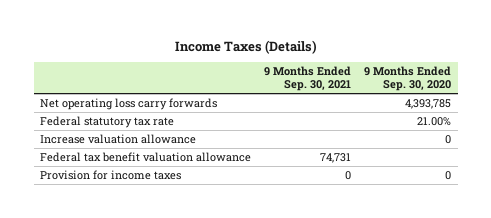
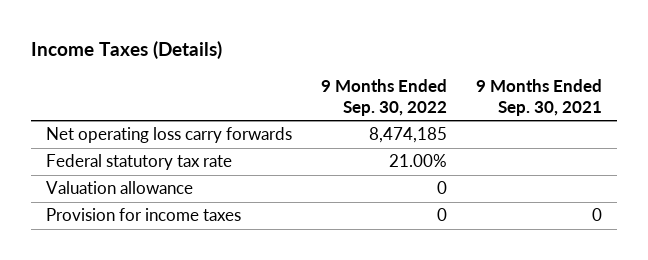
- | 9 Months Ended Sep. 30, 2021 | 9 Months Ended Sep. 30, 2020
+ | 9 Months Ended Sep. 30, 2022 | 9 Months Ended Sep. 30, 2021
- Increase valuation allowance | | 0
- Federal tax benefit valuation allowance | 74,731 |
+ Valuation allowance | 0 |

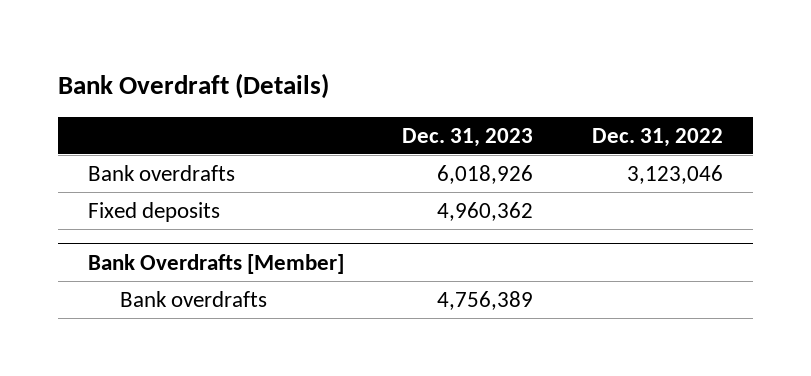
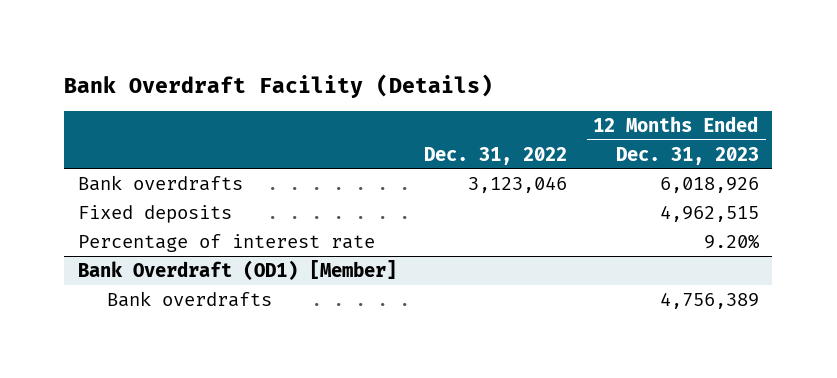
- Bank Overdraft (Details)
+ Bank Overdraft Facility (Details)
- | Dec. 31, 2023 | Dec. 31, 2022
+ | Dec. 31, 2022 | 12 Months Ended Dec. 31, 2023
- Bank Overdrafts [Member]
+ Percentage of interest rate | | 9.20%
+ Bank Overdraft (OD1) [Member]

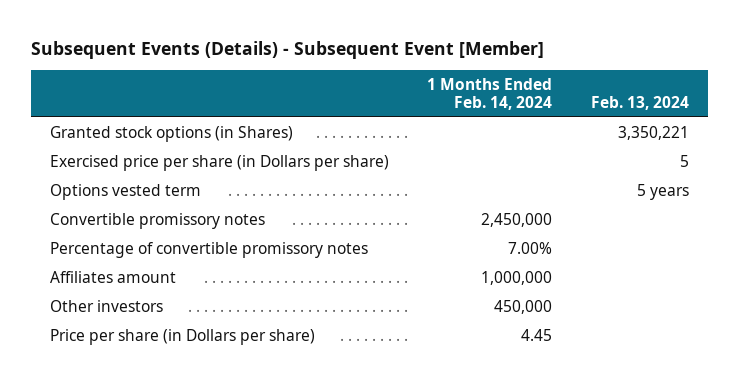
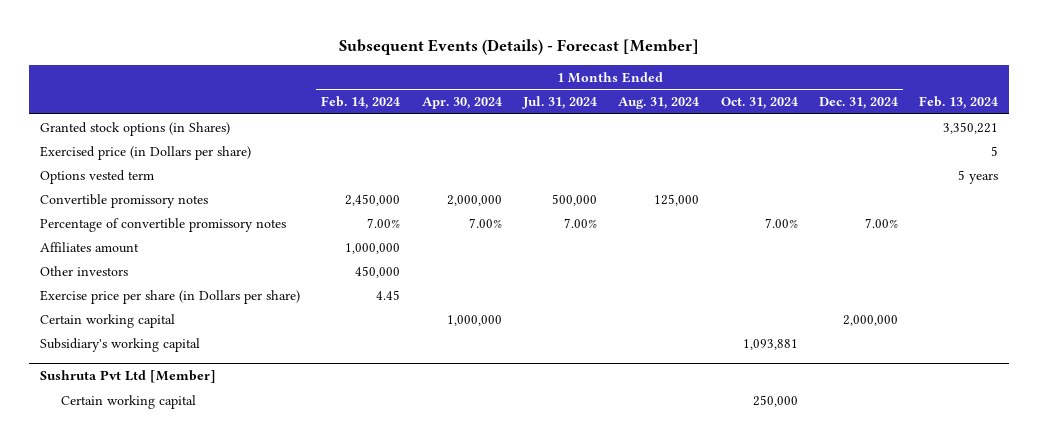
- Subsequent Events (Details) - Subsequent Event [Member]
+ Subsequent Events (Details) - Forecast [Member]
- | 1 Months Ended Feb. 14, 2024 | Feb. 13, 2024
+ | 1 Months Ended Feb. 14, 2024 | 1 Months Ended Apr. 30, 2024 | 1 Months Ended Jul. 31, 2024 | 1 Months Ended Aug. 31, 2024 | 1 Months Ended Oct. 31, 2024 | 1 Months Ended Dec. 31, 2024 | Feb. 13, 2024
- Exercised price per share (in Dollars per share) | | 5
+ Exercised price (in Dollars per share) | | | | | | | 5
- Price per share (in Dollars per share) | 4.45 |
+ Exercise price per share (in Dollars per share) | 4.45 | | | | | |
+ Certain working capital | | 1,000,000 | | | | 2,000,000 |
+ Subsidiary's working capital | | | | | 1,093,881 | |
+ Sushruta Pvt Ltd [Member]
+ Certain working capital | | | | | 250,000 | |

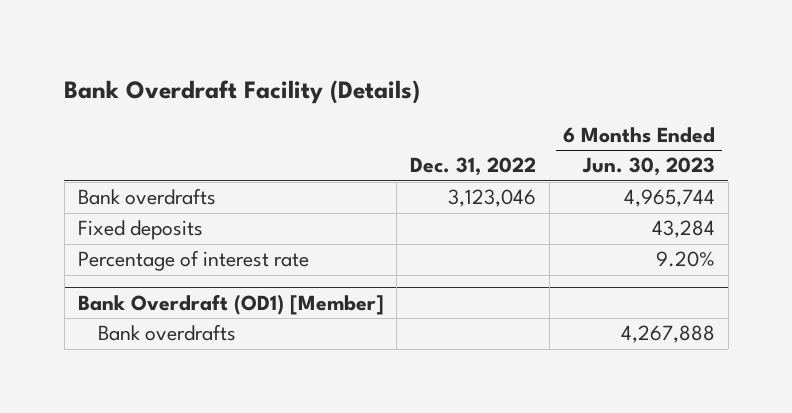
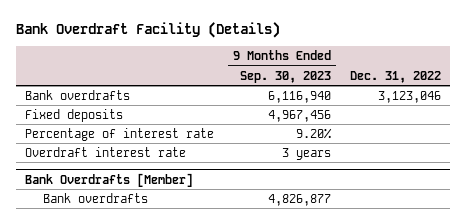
- | Dec. 31, 2022 | 6 Months Ended Jun. 30, 2023
+ | 9 Months Ended Sep. 30, 2023 | Dec. 31, 2022
- Bank Overdraft (OD1) [Member]
+ Overdraft interest rate | 3 years |
+ Bank Overdrafts [Member]

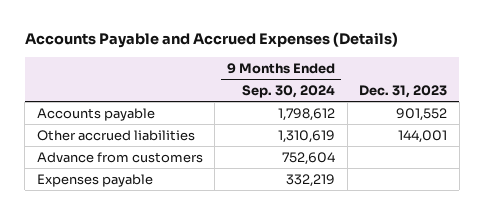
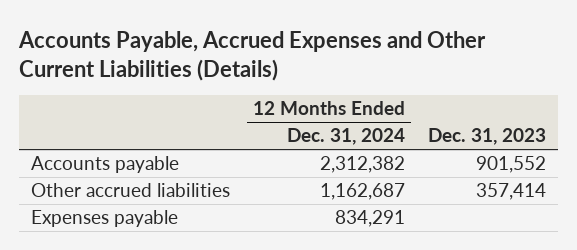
- Accounts Payable and Accrued Expenses (Details)
+ Accounts Payable, Accrued Expenses and Other Current Liabilities (Details)
- | 9 Months Ended Sep. 30, 2024 | Dec. 31, 2023
+ | 12 Months Ended Dec. 31, 2024 | Dec. 31, 2023
- Other accrued liabilities | 1,310,619 | 144,001
- Advance from customers | 752,604 |
+ Other accrued liabilities | 1,162,687 | 357,414

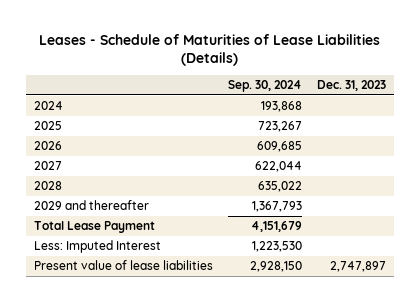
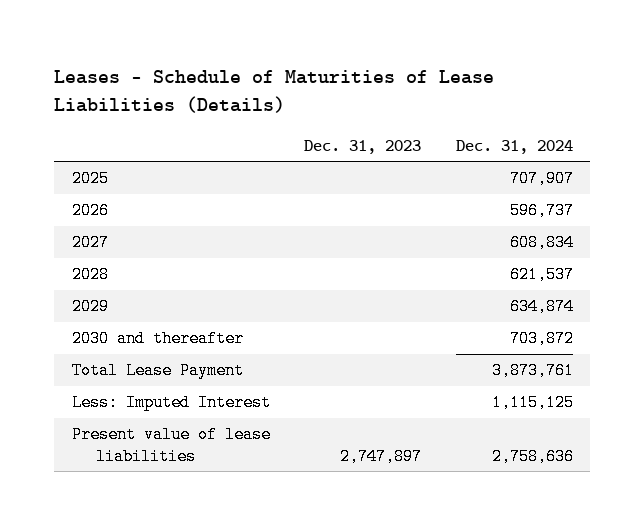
- | Sep. 30, 2024 | Dec. 31, 2023
+ | Dec. 31, 2023 | Dec. 31, 2024
- 2024 | 193,868 |
- 2029 and thereafter | 1,367,793 |
+ 2029 | | 634,874
+ 2030 and thereafter | | 703,872

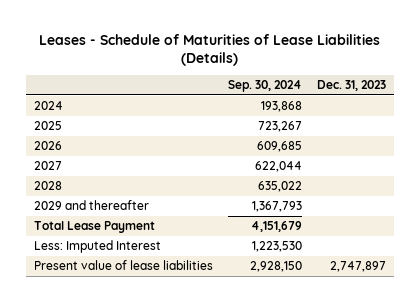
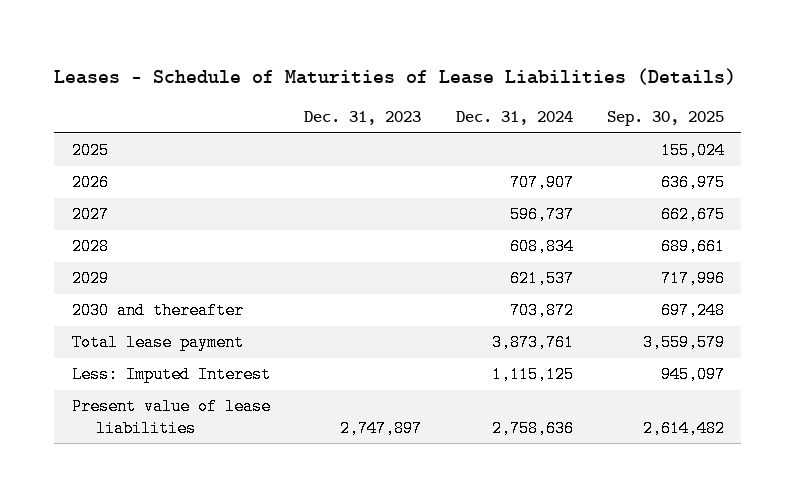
- | Sep. 30, 2024 | Dec. 31, 2023
+ | Dec. 31, 2023 | Dec. 31, 2024 | Sep. 30, 2025
- 2024 | 193,868 |
- 2029 and thereafter | 1,367,793 |
- Total Lease Payment | 4,151,679 |
+ 2029 | | 621,537 | 717,996
+ 2030 and thereafter | | 703,872 | 697,248
+ Total lease payment | | 3,873,761 | 3,559,579

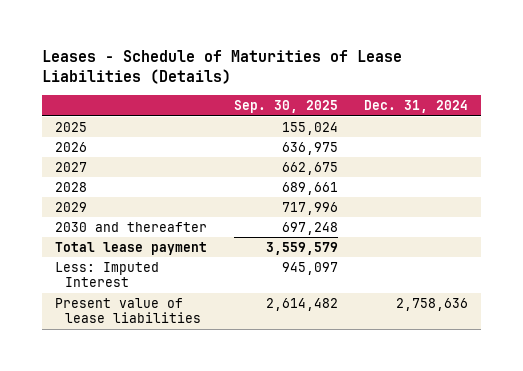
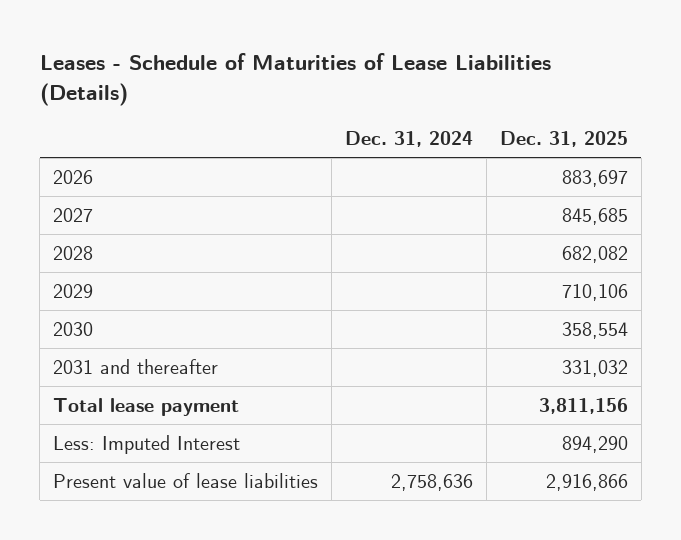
- | Sep. 30, 2025 | Dec. 31, 2024
+ | Dec. 31, 2024 | Dec. 31, 2025
- 2025 | 155,024 |
- 2030 and thereafter | 697,248 |
+ 2030 | | 358,554
+ 2031 and thereafter | | 331,032

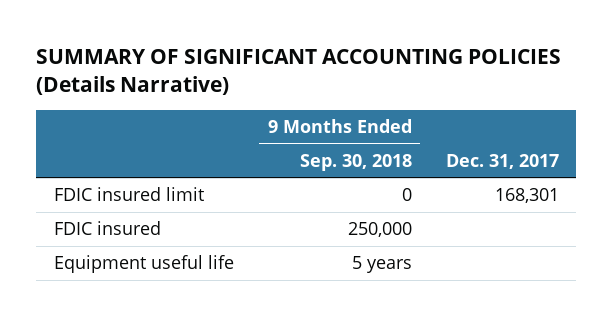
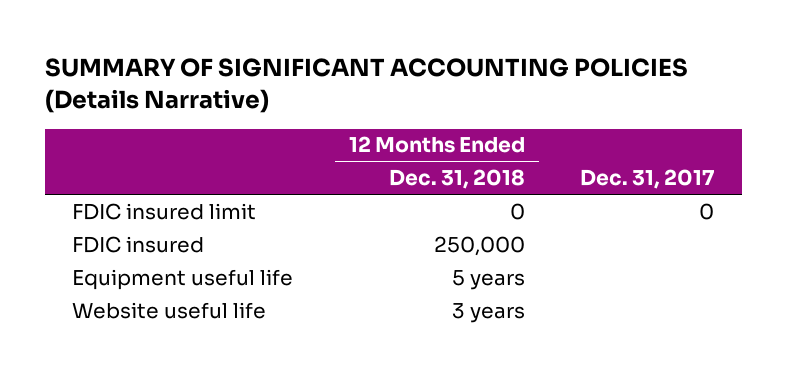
- | 9 Months Ended Sep. 30, 2018 | Dec. 31, 2017
+ | 12 Months Ended Dec. 31, 2018 | Dec. 31, 2017
- FDIC insured limit | 0 | 168,301
+ FDIC insured limit | 0 | 0
+ Website useful life | 3 years |

